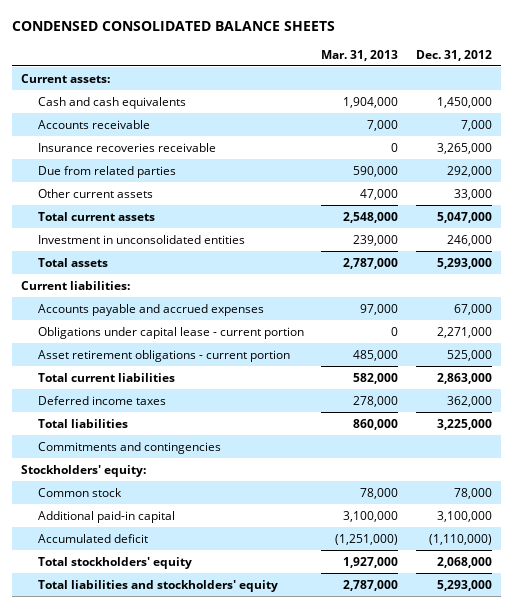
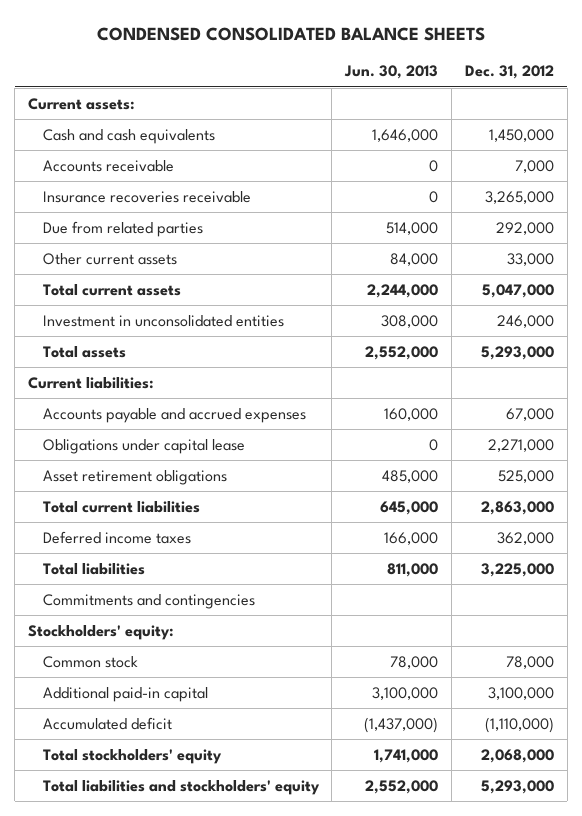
- | Mar. 31, 2013 | Dec. 31, 2012
+ | Jun. 30, 2013 | Dec. 31, 2012
- Obligations under capital lease - current portion | 0 | 2,271,000
- Asset retirement obligations - current portion | 485,000 | 525,000
+ Obligations under capital lease | 0 | 2,271,000
+ Asset retirement obligations | 485,000 | 525,000

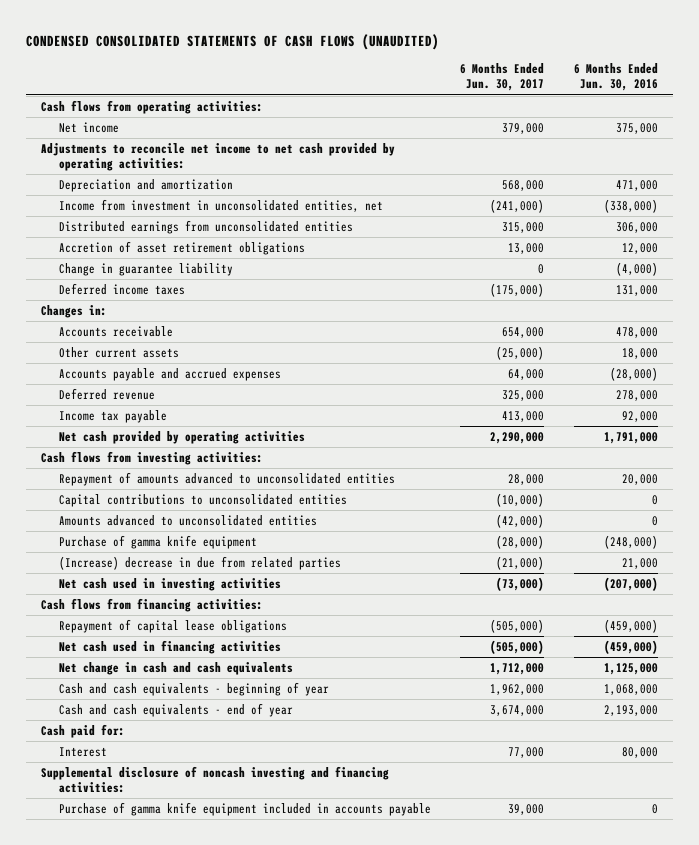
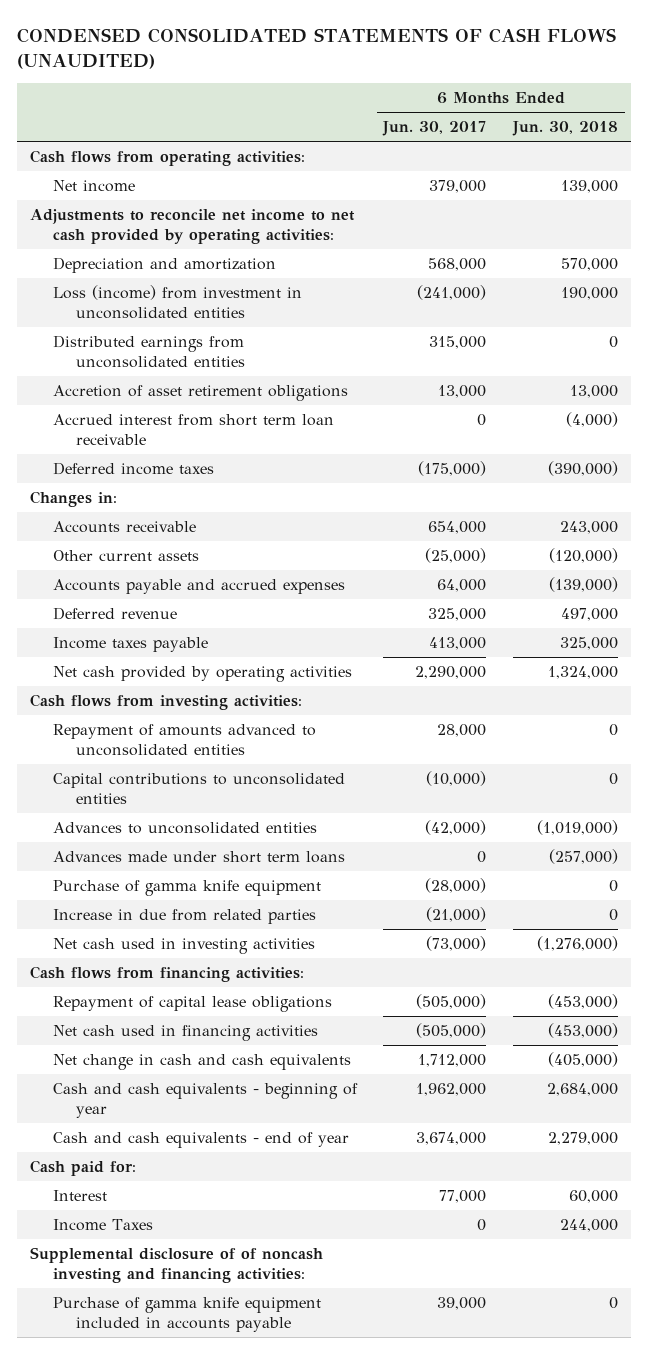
- | 6 Months Ended Jun. 30, 2017 | 6 Months Ended Jun. 30, 2016
+ | 6 Months Ended Jun. 30, 2017 | 6 Months Ended Jun. 30, 2018
- Income from investment in unconsolidated entities, net | (241,000) | (338,000)
+ Loss (income) from investment in unconsolidated entities | (241,000) | 190,000
- Change in guarantee liability | 0 | (4,000)
+ Accrued interest from short term loan receivable | 0 | (4,000)
- Income tax payable | 413,000 | 92,000
+ Income taxes payable | 413,000 | 325,000
- Amounts advanced to unconsolidated entities | (42,000) | 0
+ Advances to unconsolidated entities | (42,000) | (1,019,000)
+ Advances made under short term loans | 0 | (257,000)
- (Increase) decrease in due from related parties | (21,000) | 21,000
+ Increase in due from related parties | (21,000) | 0
- Supplemental disclosure of noncash investing and financing activities:
+ Income Taxes | 0 | 244,000
+ Supplemental disclosure of of noncash investing and financing activities:

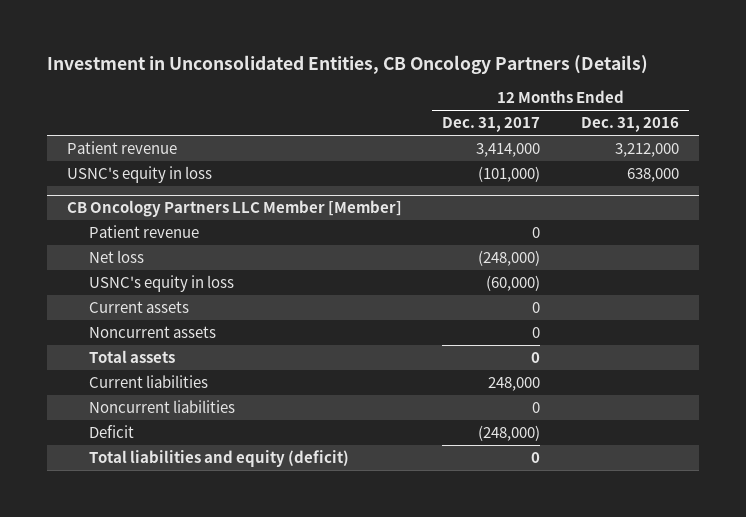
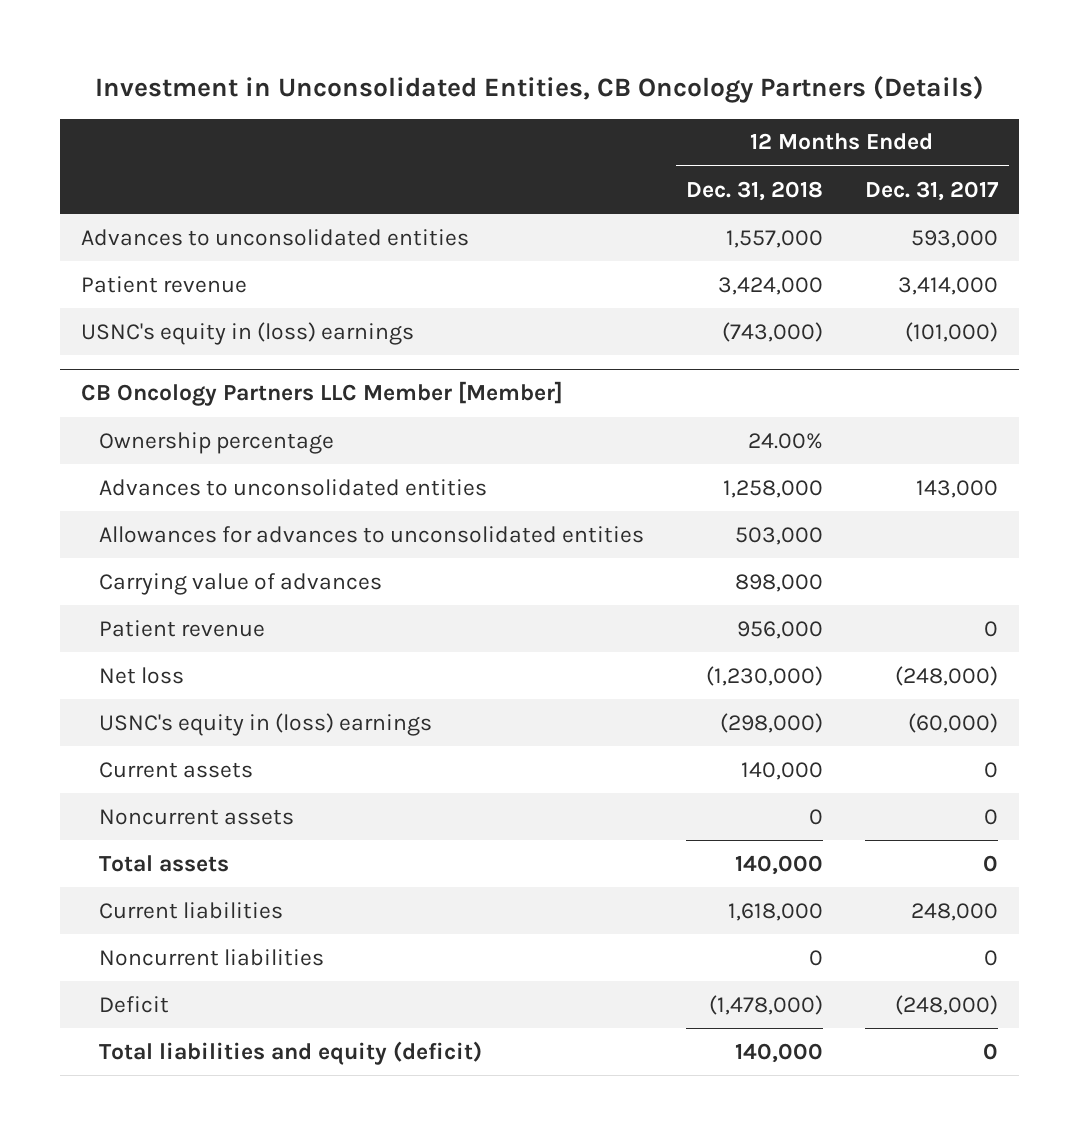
- | 12 Months Ended Dec. 31, 2017 | 12 Months Ended Dec. 31, 2016
+ | 12 Months Ended Dec. 31, 2018 | 12 Months Ended Dec. 31, 2017
+ Advances to unconsolidated entities | 1,557,000 | 593,000
- USNC's equity in loss | (101,000) | 638,000
+ USNC's equity in (loss) earnings | (743,000) | (101,000)
@ CB Oncology Partners LLC Member [Member]
+ Ownership percentage | 24.00% |
+ Advances to unconsolidated entities | 1,258,000 | 143,000
+ Allowances for advances to unconsolidated entities | 503,000 |
+ Carrying value of advances | 898,000 |
- USNC's equity in loss | (60,000) |
+ USNC's equity in (loss) earnings | (298,000) | (60,000)

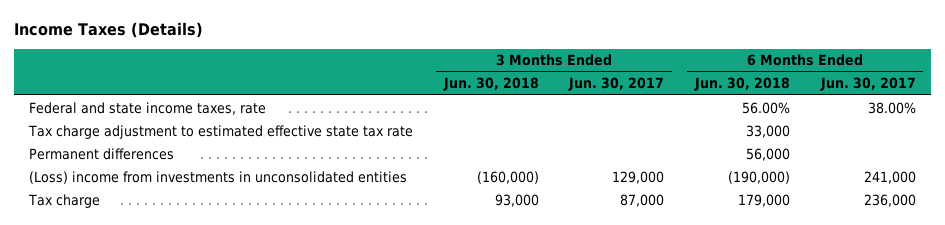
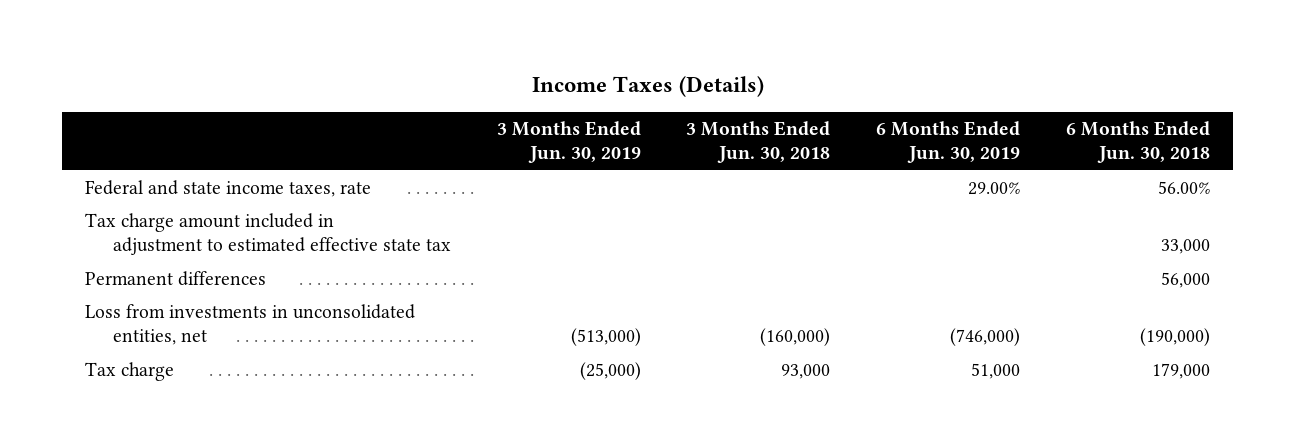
- | 3 Months Ended Jun. 30, 2018 | 3 Months Ended Jun. 30, 2017 | 6 Months Ended Jun. 30, 2018 | 6 Months Ended Jun. 30, 2017
+ | 3 Months Ended Jun. 30, 2019 | 3 Months Ended Jun. 30, 2018 | 6 Months Ended Jun. 30, 2019 | 6 Months Ended Jun. 30, 2018
- Tax charge adjustment to estimated effective state tax rate | | | 33,000 |
+ Tax charge amount included in adjustment to estimated effective state tax | | | | 33,000
- (Loss) income from investments in unconsolidated entities | (160,000) | 129,000 | (190,000) | 241,000
+ Loss from investments in unconsolidated entities, net | (513,000) | (160,000) | (746,000) | (190,000)

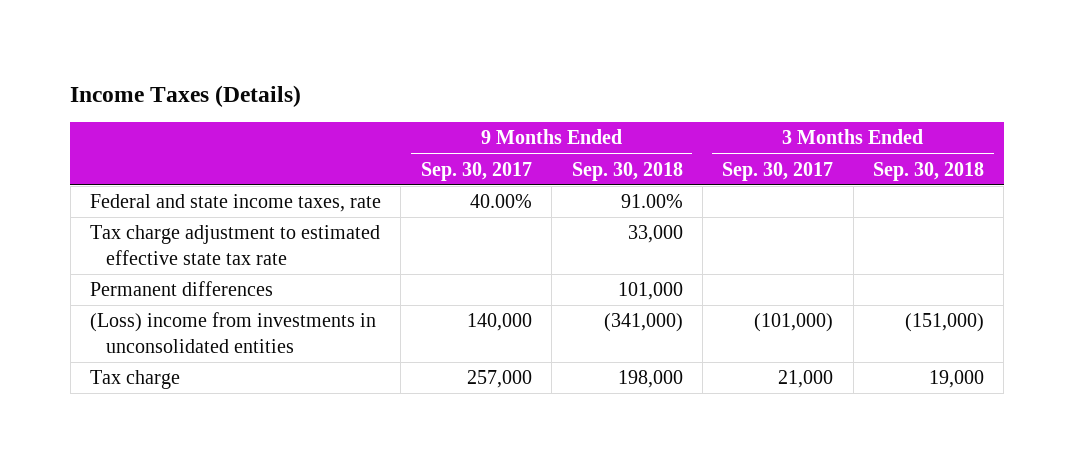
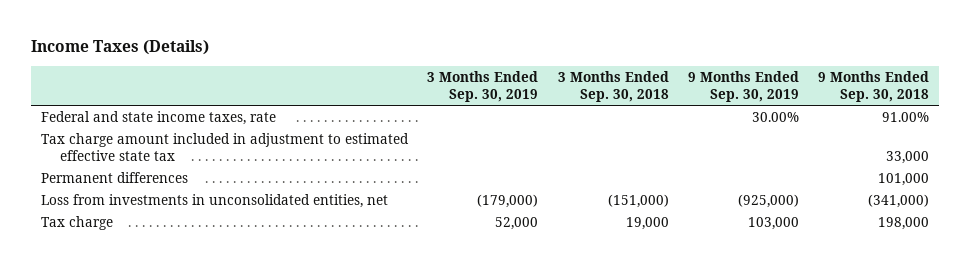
- | 9 Months Ended Sep. 30, 2017 | 9 Months Ended Sep. 30, 2018 | 3 Months Ended Sep. 30, 2017 | 3 Months Ended Sep. 30, 2018
+ | 3 Months Ended Sep. 30, 2019 | 3 Months Ended Sep. 30, 2018 | 9 Months Ended Sep. 30, 2019 | 9 Months Ended Sep. 30, 2018
- Tax charge adjustment to estimated effective state tax rate | | 33,000 | |
+ Tax charge amount included in adjustment to estimated effective state tax | | | | 33,000
- (Loss) income from investments in unconsolidated entities | 140,000 | (341,000) | (101,000) | (151,000)
+ Loss from investments in unconsolidated entities, net | (179,000) | (151,000) | (925,000) | (341,000)

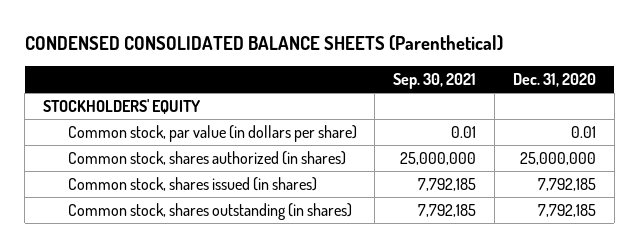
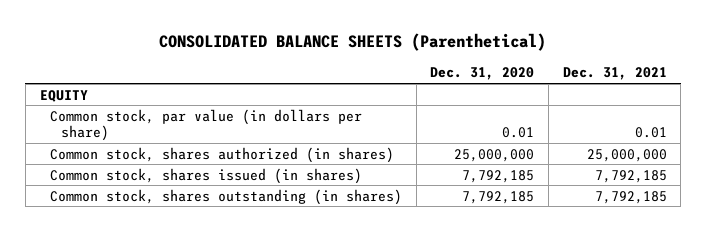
- CONDENSED CONSOLIDATED BALANCE SHEETS (Parenthetical)
+ CONSOLIDATED BALANCE SHEETS (Parenthetical)
- | Sep. 30, 2021 | Dec. 31, 2020
+ | Dec. 31, 2020 | Dec. 31, 2021
- STOCKHOLDERS' EQUITY
+ EQUITY

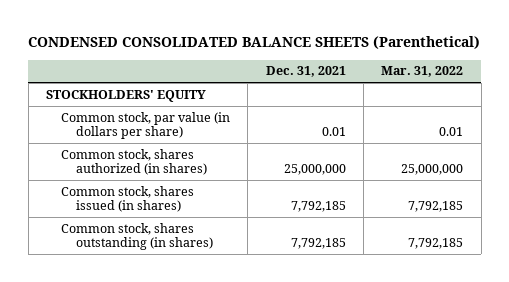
- CONSOLIDATED BALANCE SHEETS (Parenthetical)
+ CONDENSED CONSOLIDATED BALANCE SHEETS (Parenthetical)
- | Dec. 31, 2020 | Dec. 31, 2021
+ | Dec. 31, 2021 | Mar. 31, 2022
- EQUITY
+ STOCKHOLDERS' EQUITY

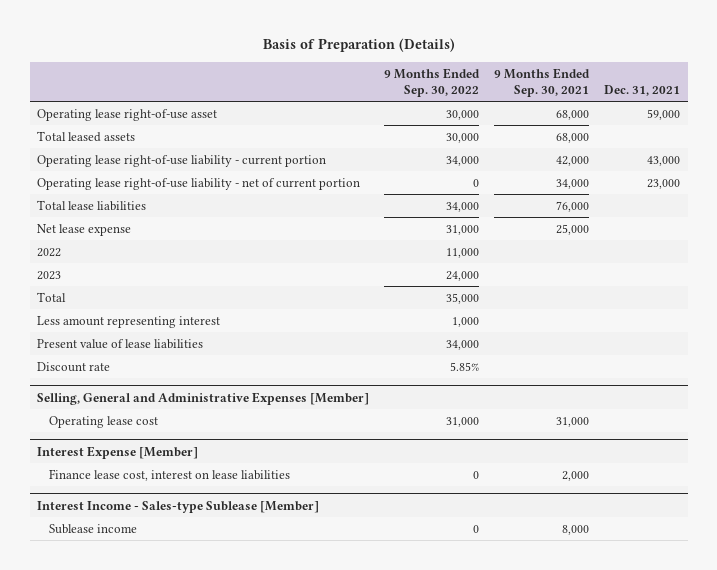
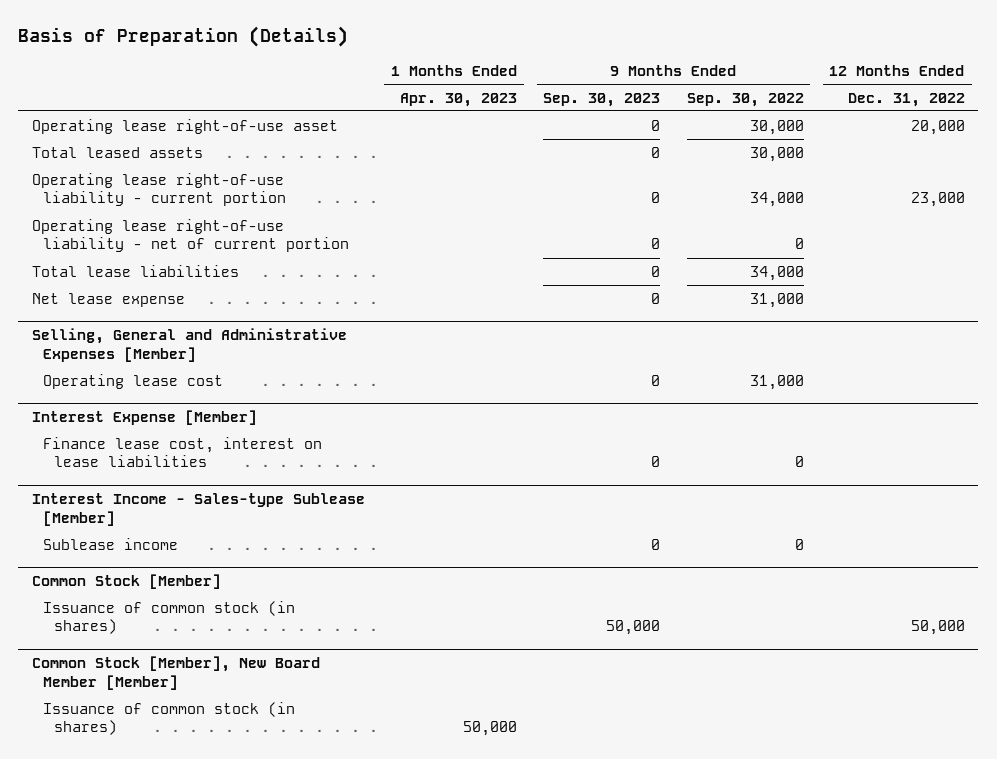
- | 9 Months Ended Sep. 30, 2022 | 9 Months Ended Sep. 30, 2021 | Dec. 31, 2021
+ | 1 Months Ended Apr. 30, 2023 | 9 Months Ended Sep. 30, 2023 | 9 Months Ended Sep. 30, 2022 | 12 Months Ended Dec. 31, 2022
- 2022 | 11,000 | |
- 2023 | 24,000 | |
- Total | 35,000 | |
- Less amount representing interest | 1,000 | |
- Present value of lease liabilities | 34,000 | |
- Discount rate | 5.85% | |
+ Common Stock [Member]
+ Issuance of common stock (in shares) | | 50,000 | | 50,000
+ Common Stock [Member], New Board Member [Member]
+ Issuance of common stock (in shares) | 50,000 | | |

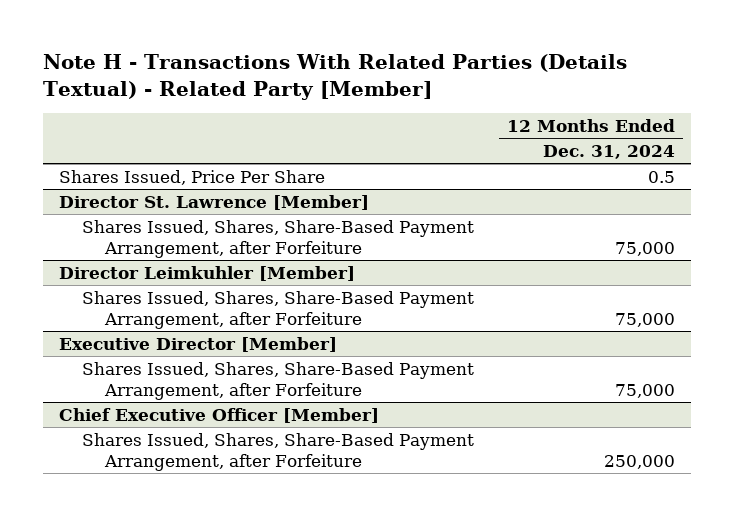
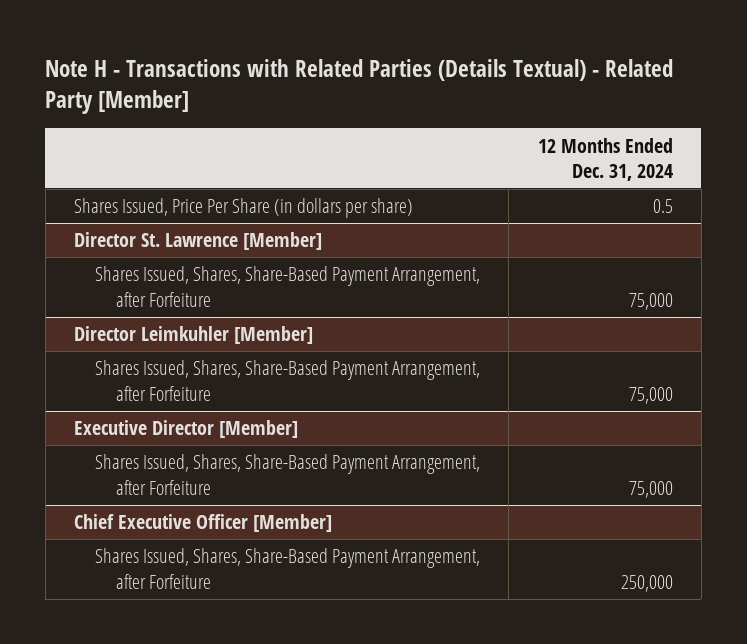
- Note H - Transactions With Related Parties (Details Textual) - Related Party [Member]
+ Note H - Transactions with Related Parties (Details Textual) - Related Party [Member]
- Shares Issued, Price Per Share | 0.5
+ Shares Issued, Price Per Share (in dollars per share) | 0.5

